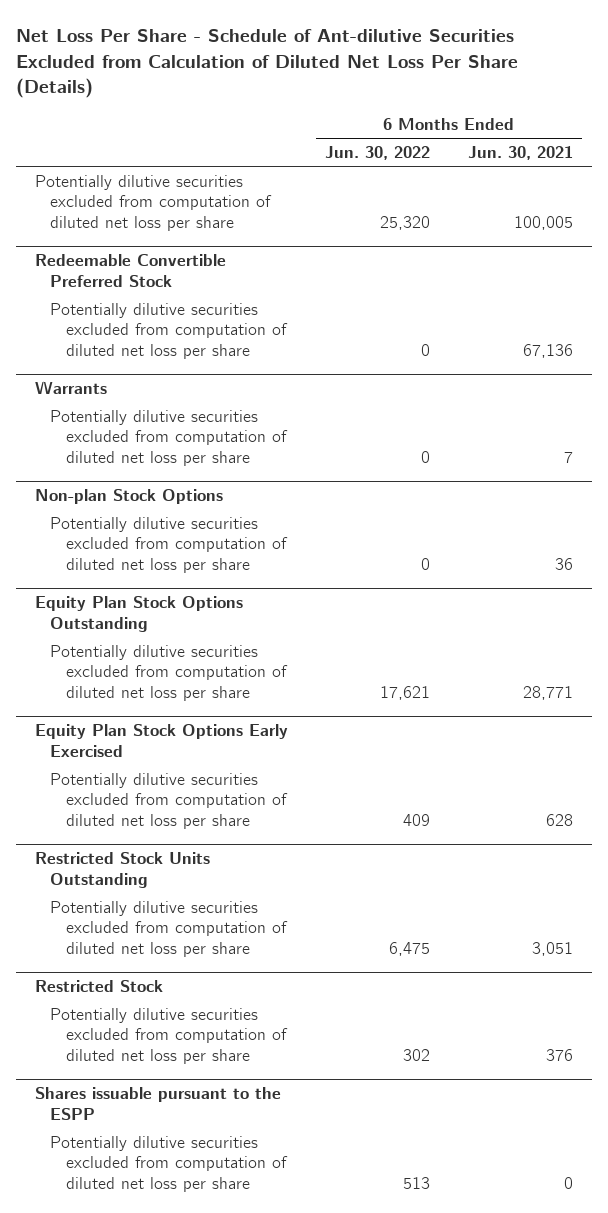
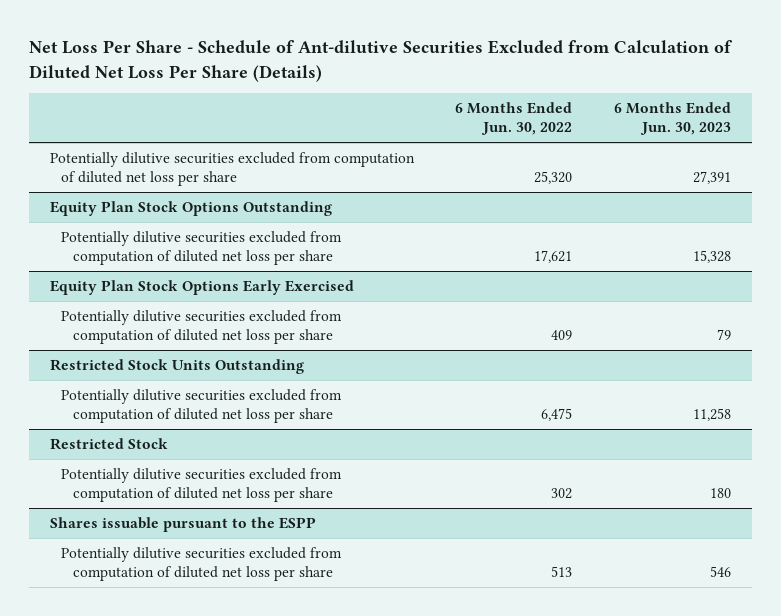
- | 6 Months Ended Jun. 30, 2022 | 6 Months Ended Jun. 30, 2021
+ | 6 Months Ended Jun. 30, 2022 | 6 Months Ended Jun. 30, 2023
- Redeemable Convertible Preferred Stock
- Potentially dilutive securities excluded from computation of diluted net loss per share | 0 | 67,136
- Warrants
- Potentially dilutive securities excluded from computation of diluted net loss per share | 0 | 7
- Non-plan Stock Options
- Potentially dilutive securities excluded from computation of diluted net loss per share | 0 | 36

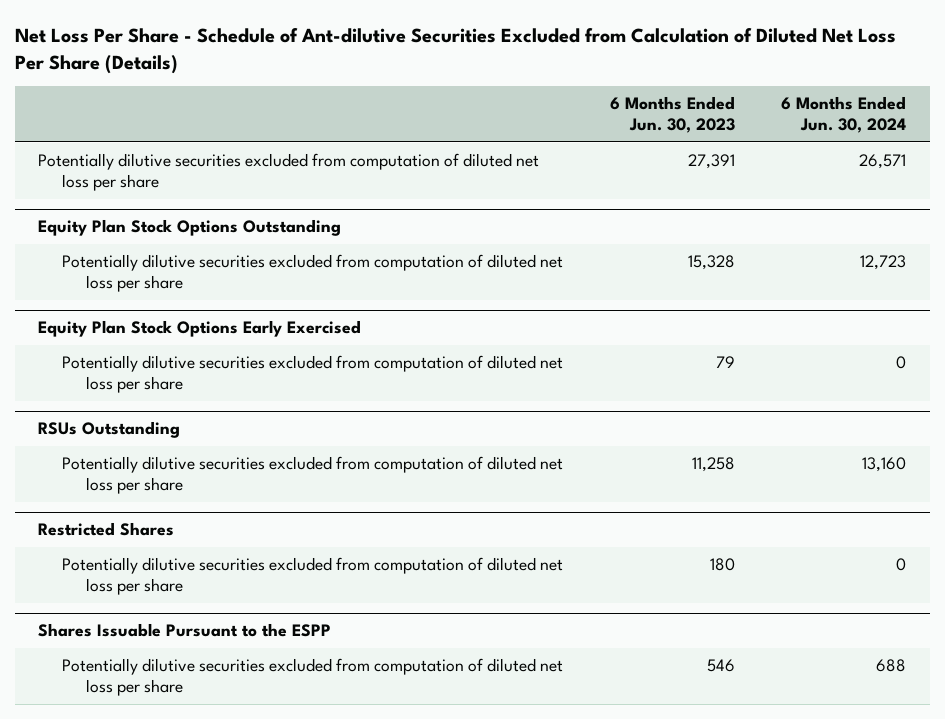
- | 6 Months Ended Jun. 30, 2022 | 6 Months Ended Jun. 30, 2023
+ | 6 Months Ended Jun. 30, 2023 | 6 Months Ended Jun. 30, 2024
- Restricted Stock Units Outstanding
+ RSUs Outstanding
- Restricted Stock
+ Restricted Shares
- Shares issuable pursuant to the ESPP
+ Shares Issuable Pursuant to the ESPP

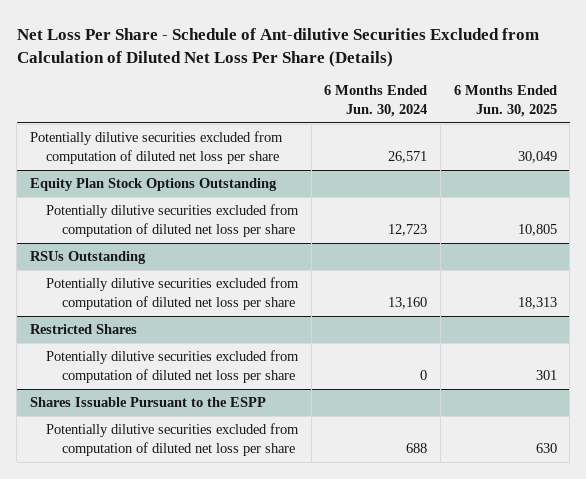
- | 6 Months Ended Jun. 30, 2023 | 6 Months Ended Jun. 30, 2024
+ | 6 Months Ended Jun. 30, 2024 | 6 Months Ended Jun. 30, 2025
- Equity Plan Stock Options Early Exercised
- Potentially dilutive securities excluded from computation of diluted net loss per share | 79 | 0

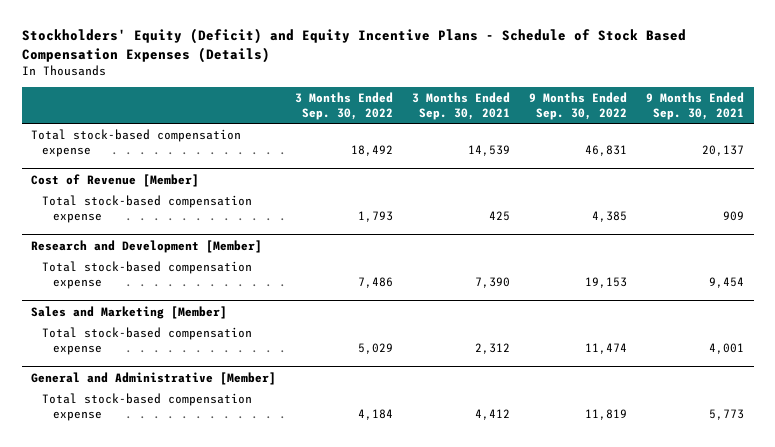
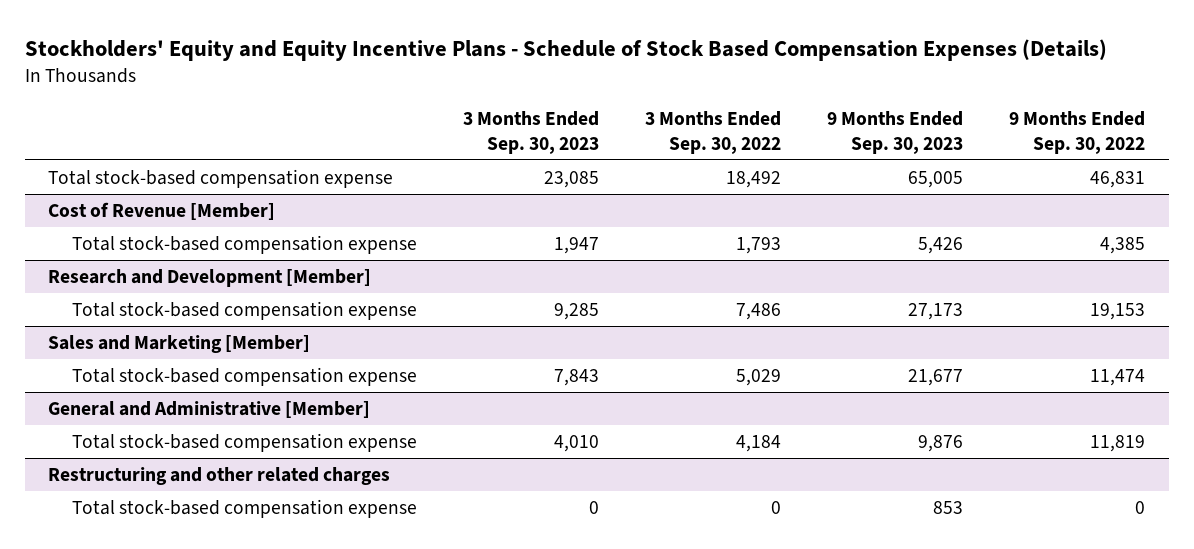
- Stockholders' Equity (Deficit) and Equity Incentive Plans - Schedule of Stock Based Compensation Expenses (Details)
+ Stockholders' Equity and Equity Incentive Plans - Schedule of Stock Based Compensation Expenses (Details)
- | 3 Months Ended Sep. 30, 2022 | 3 Months Ended Sep. 30, 2021 | 9 Months Ended Sep. 30, 2022 | 9 Months Ended Sep. 30, 2021
+ | 3 Months Ended Sep. 30, 2023 | 3 Months Ended Sep. 30, 2022 | 9 Months Ended Sep. 30, 2023 | 9 Months Ended Sep. 30, 2022
+ Restructuring and other related charges
+ Total stock-based compensation expense | 0 | 0 | 853 | 0

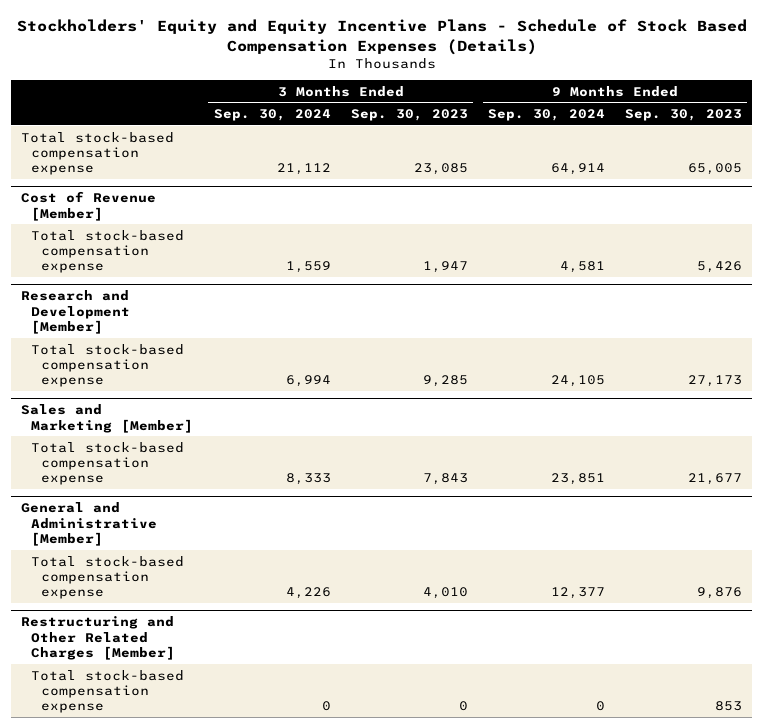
- | 3 Months Ended Sep. 30, 2023 | 3 Months Ended Sep. 30, 2022 | 9 Months Ended Sep. 30, 2023 | 9 Months Ended Sep. 30, 2022
+ | 3 Months Ended Sep. 30, 2024 | 3 Months Ended Sep. 30, 2023 | 9 Months Ended Sep. 30, 2024 | 9 Months Ended Sep. 30, 2023
- Restructuring and other related charges
+ Restructuring and Other Related Charges [Member]

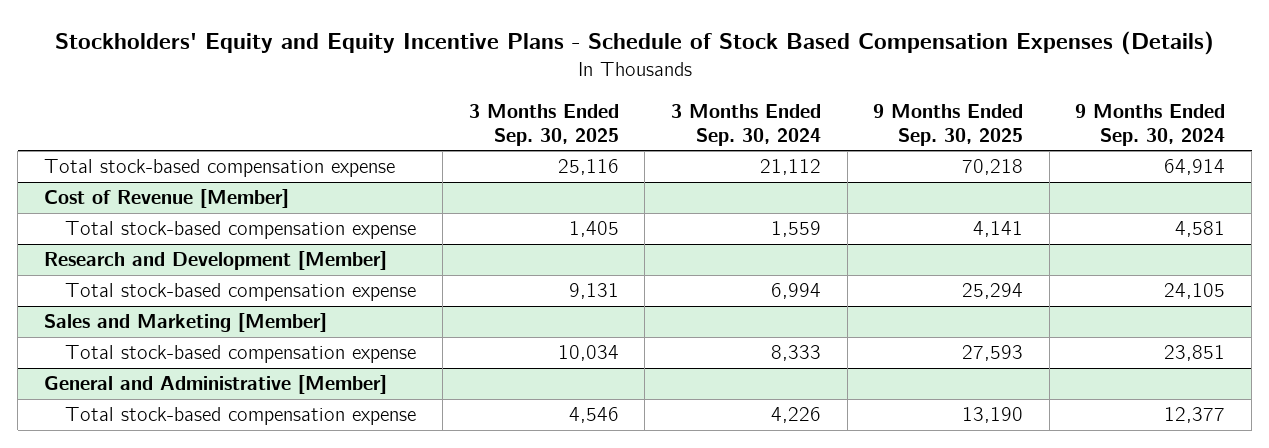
- | 3 Months Ended Sep. 30, 2024 | 3 Months Ended Sep. 30, 2023 | 9 Months Ended Sep. 30, 2024 | 9 Months Ended Sep. 30, 2023
+ | 3 Months Ended Sep. 30, 2025 | 3 Months Ended Sep. 30, 2024 | 9 Months Ended Sep. 30, 2025 | 9 Months Ended Sep. 30, 2024
- Restructuring and Other Related Charges [Member]
- Total stock-based compensation expense | 0 | 0 | 0 | 853

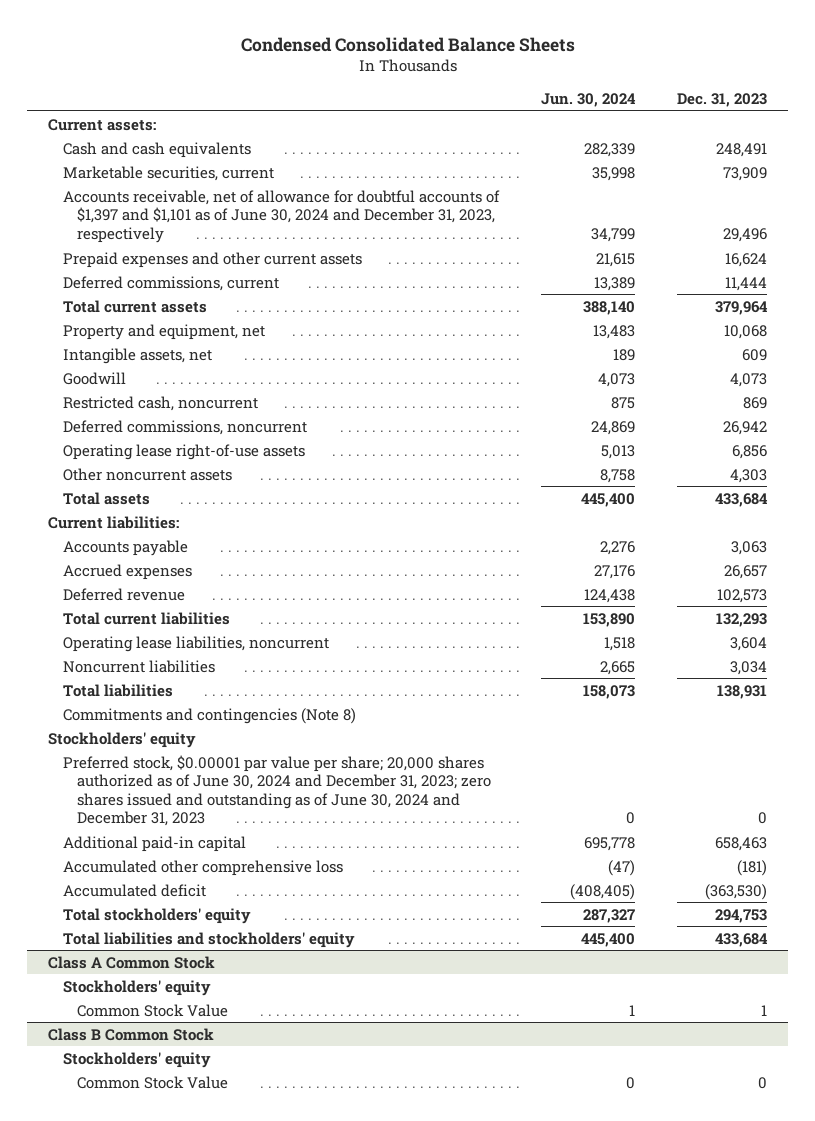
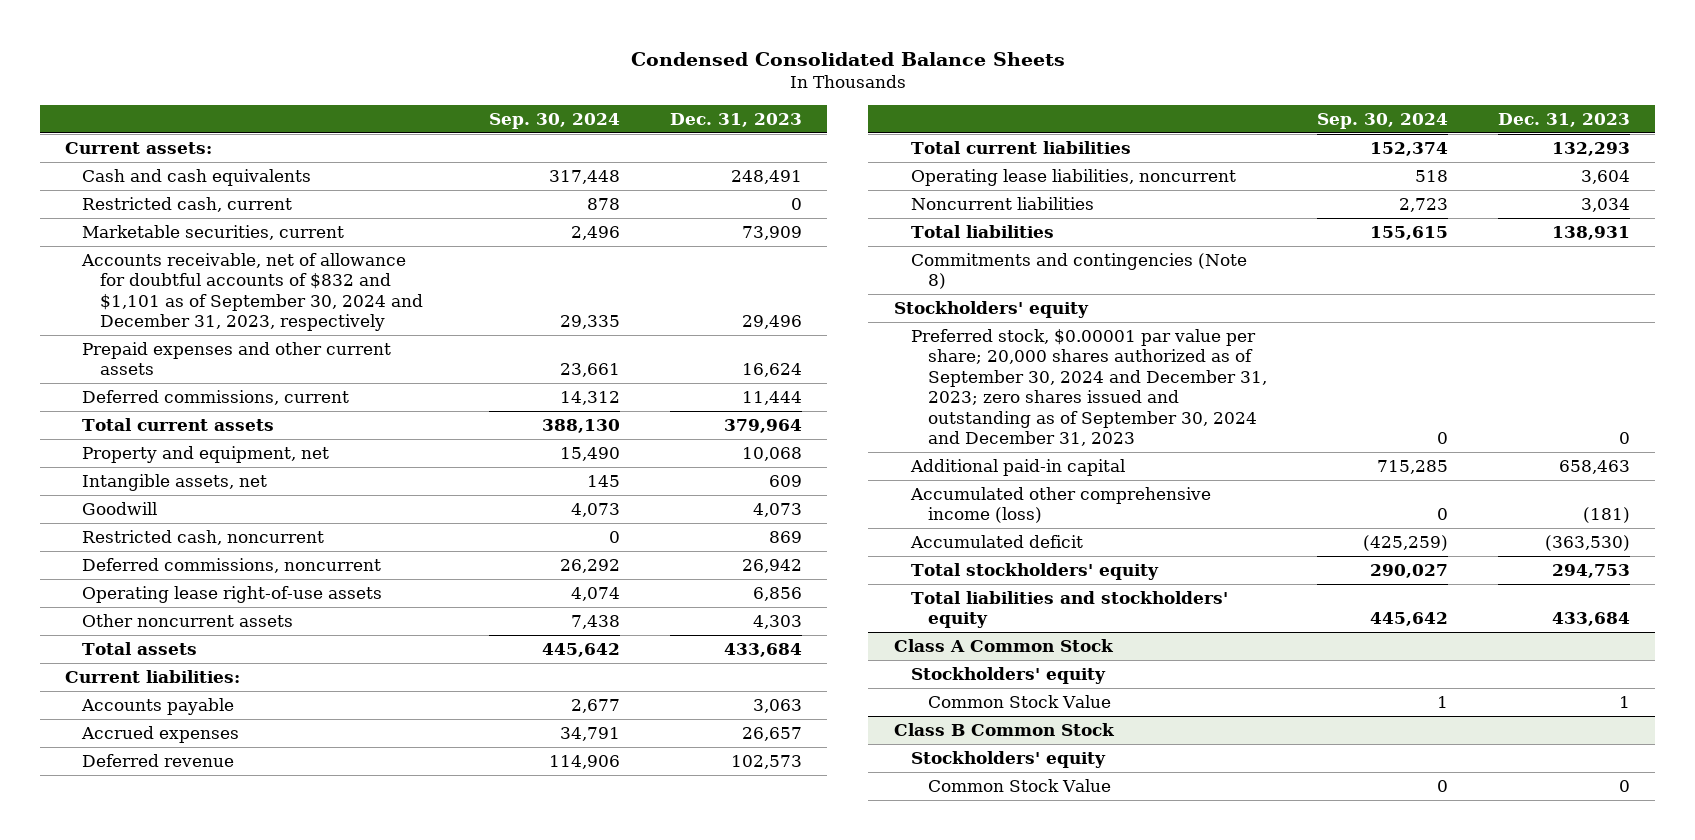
- | Jun. 30, 2024 | Dec. 31, 2023
+ | Sep. 30, 2024 | Dec. 31, 2023
+ Restricted cash, current | 878 | 0
- Accounts receivable, net of allowance for doubtful accounts of $1,397 and $1,101 as of June 30, 2024 and December 31, 2023, respectively | 34,799 | 29,496
+ Accounts receivable, net of allowance for doubtful accounts of $832 and $1,101 as of September 30, 2024 and December 31, 2023, respectively | 29,335 | 29,496
- Preferred stock, $0.00001 par value per share; 20,000 shares authorized as of June 30, 2024 and December 31, 2023; zero shares issued and outstanding as of June 30, 2024 and December 31, 2023 | 0 | 0
+ Preferred stock, $0.00001 par value per share; 20,000 shares authorized as of September 30, 2024 and December 31, 2023; zero shares issued and outstanding as of September 30, 2024 and December 31, 2023 | 0 | 0
- Accumulated other comprehensive loss | (47) | (181)
+ Accumulated other comprehensive income (loss) | 0 | (181)

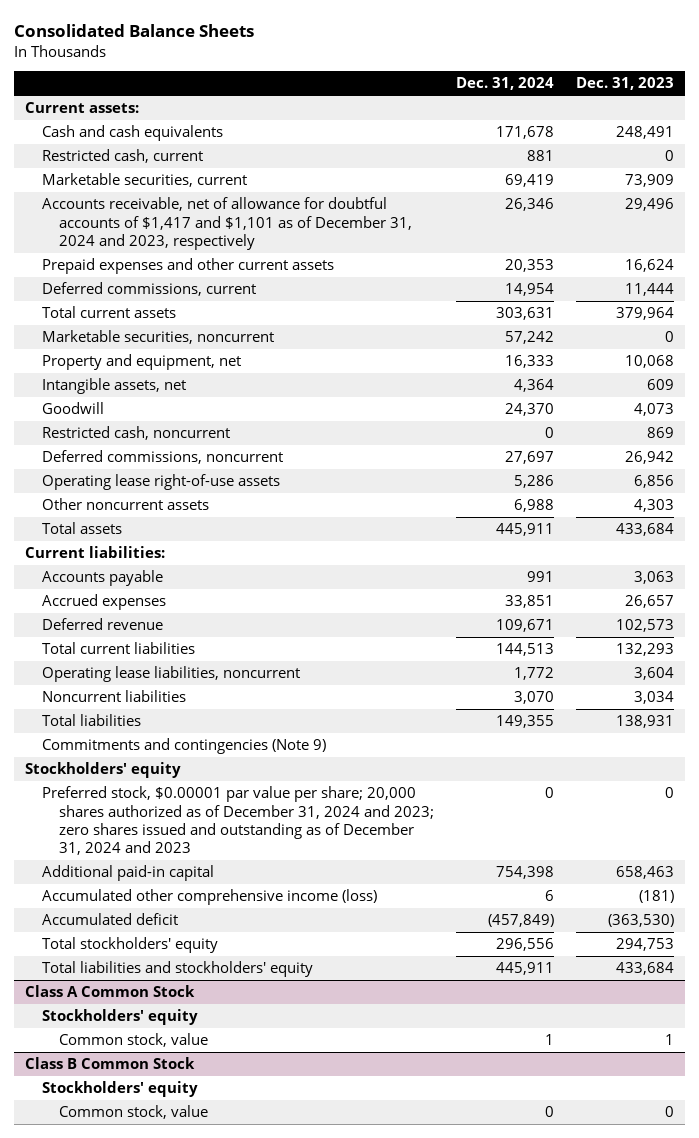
- Condensed Consolidated Balance Sheets
+ Consolidated Balance Sheets
- | Sep. 30, 2024 | Dec. 31, 2023
+ | Dec. 31, 2024 | Dec. 31, 2023
- Accounts receivable, net of allowance for doubtful accounts of $832 and $1,101 as of September 30, 2024 and December 31, 2023, respectively | 29,335 | 29,496
+ Accounts receivable, net of allowance for doubtful accounts of $1,417 and $1,101 as of December 31, 2024 and 2023, respectively | 26,346 | 29,496
+ Marketable securities, noncurrent | 57,242 | 0
- Commitments and contingencies (Note 8)
+ Commitments and contingencies (Note 9)
- Preferred stock, $0.00001 par value per share; 20,000 shares authorized as of September 30, 2024 and December 31, 2023; zero shares issued and outstanding as of September 30, 2024 and December 31, 2023 | 0 | 0
+ Preferred stock, $0.00001 par value per share; 20,000 shares authorized as of December 31, 2024 and 2023; zero shares issued and outstanding as of December 31, 2024 and 2023 | 0 | 0
@ Class A Common Stock
- Common Stock Value | 1 | 1
+ Common stock, value | 1 | 1
@ Class B Common Stock
- Common Stock Value | 0 | 0
+ Common stock, value | 0 | 0

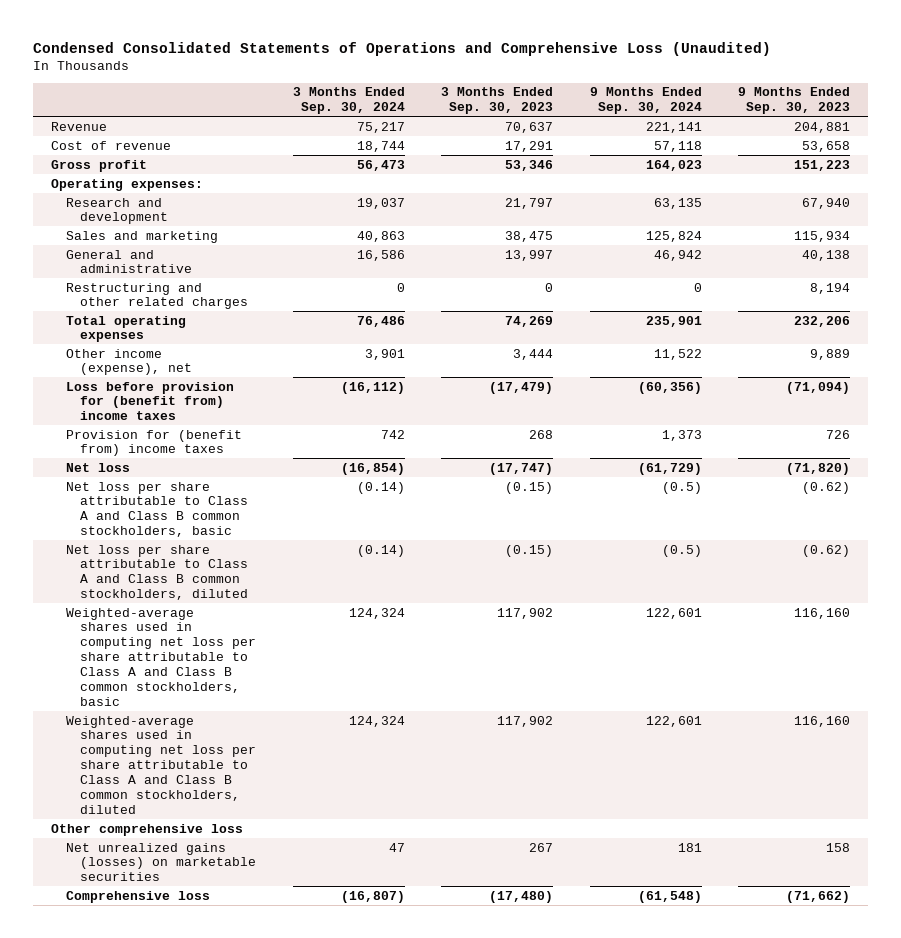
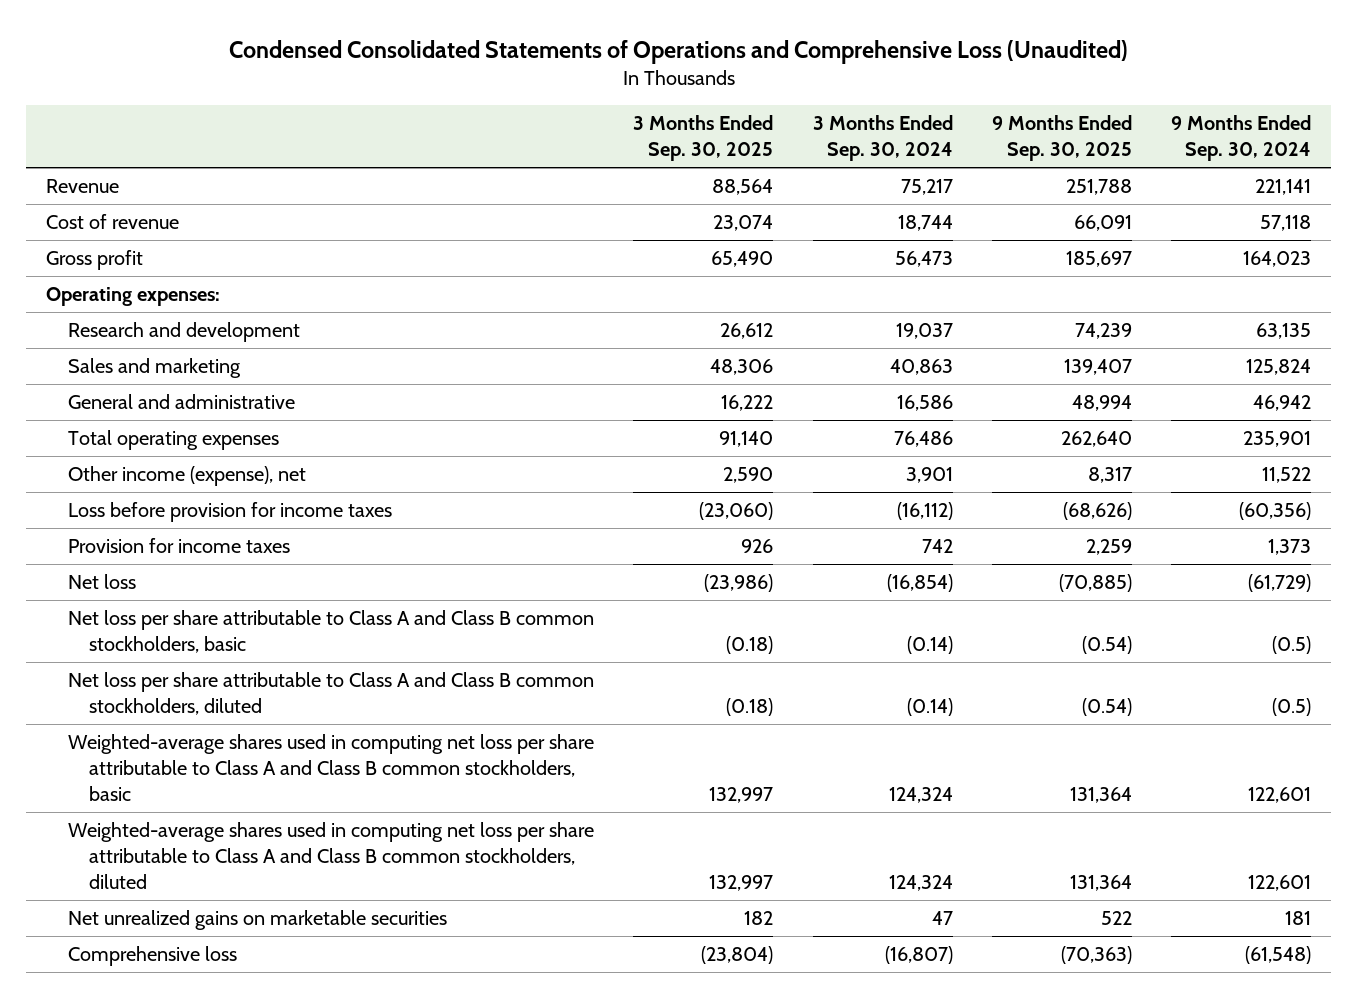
- | 3 Months Ended Sep. 30, 2024 | 3 Months Ended Sep. 30, 2023 | 9 Months Ended Sep. 30, 2024 | 9 Months Ended Sep. 30, 2023
+ | 3 Months Ended Sep. 30, 2025 | 3 Months Ended Sep. 30, 2024 | 9 Months Ended Sep. 30, 2025 | 9 Months Ended Sep. 30, 2024
- Restructuring and other related charges | 0 | 0 | 0 | 8,194
- Loss before provision for (benefit from) income taxes | (16,112) | (17,479) | (60,356) | (71,094)
- Provision for (benefit from) income taxes | 742 | 268 | 1,373 | 726
+ Loss before provision for income taxes | (23,060) | (16,112) | (68,626) | (60,356)
+ Provision for income taxes | 926 | 742 | 2,259 | 1,373
- Other comprehensive loss
- Net unrealized gains (losses) on marketable securities | 47 | 267 | 181 | 158
+ Net unrealized gains on marketable securities | 182 | 47 | 522 | 181

